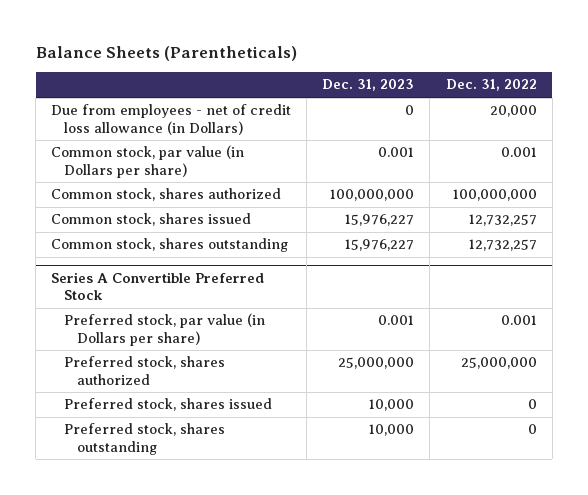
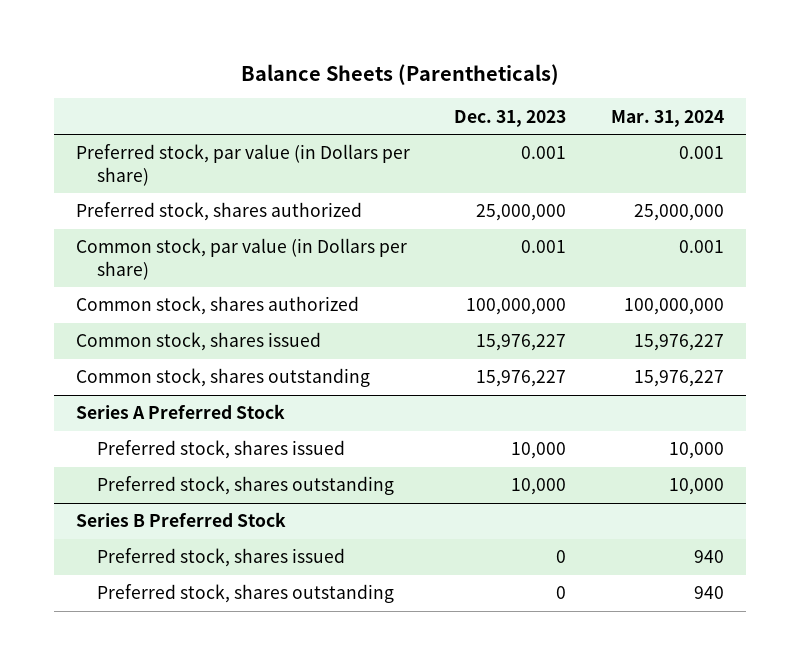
- | Dec. 31, 2023 | Dec. 31, 2022
+ | Dec. 31, 2023 | Mar. 31, 2024
- Due from employees - net of credit loss allowance (in Dollars) | 0 | 20,000
+ Preferred stock, par value (in Dollars per share) | 0.001 | 0.001
+ Preferred stock, shares authorized | 25,000,000 | 25,000,000
- Series A Convertible Preferred Stock
- Preferred stock, par value (in Dollars per share) | 0.001 | 0.001
- Preferred stock, shares authorized | 25,000,000 | 25,000,000
+ Series A Preferred Stock
+ Series B Preferred Stock
+ Preferred stock, shares issued | 0 | 940
+ Preferred stock, shares outstanding | 0 | 940

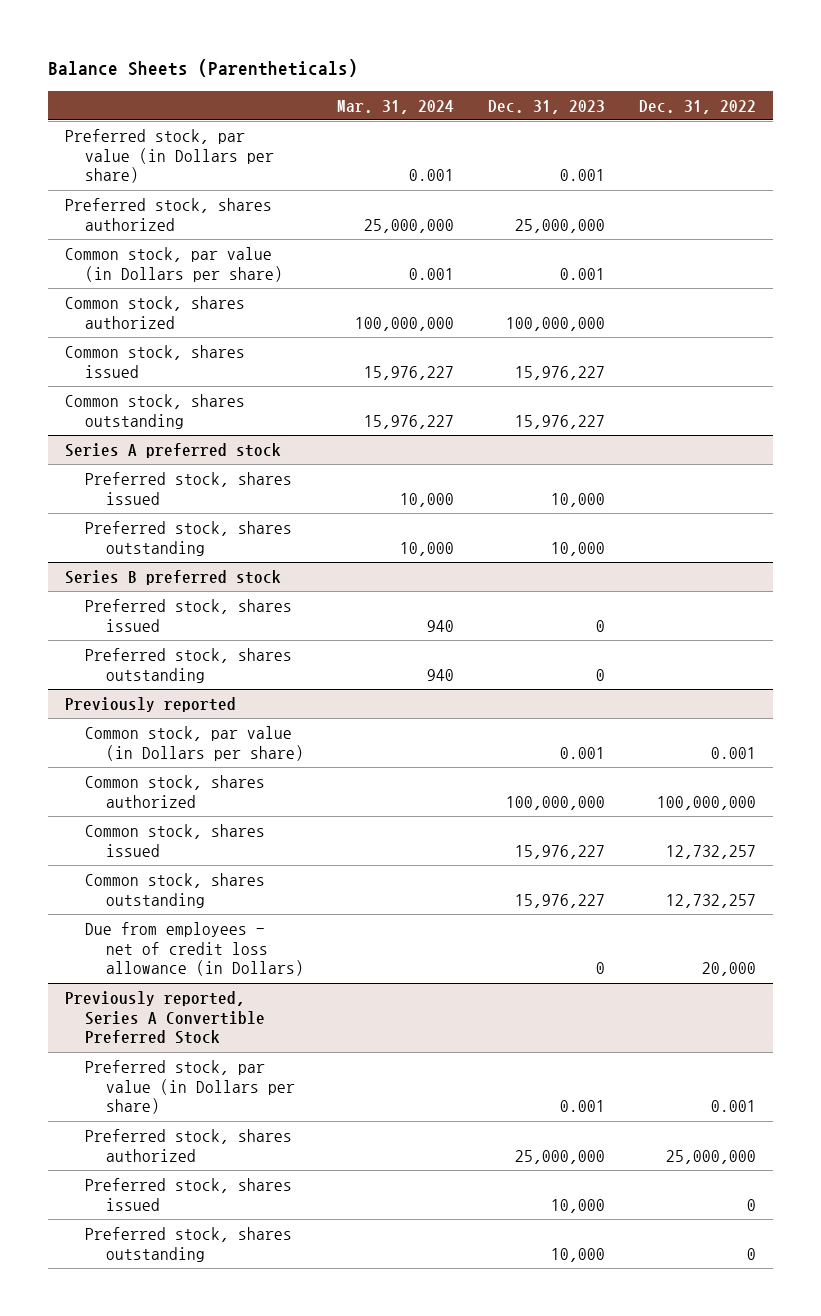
- | Dec. 31, 2023 | Mar. 31, 2024
+ | Mar. 31, 2024 | Dec. 31, 2023 | Dec. 31, 2022
- Series A Preferred Stock
+ Series A preferred stock
- Series B Preferred Stock
+ Series B preferred stock
+ Previously reported
+ Common stock, par value (in Dollars per share) | | 0.001 | 0.001
+ Common stock, shares authorized | | 100,000,000 | 100,000,000
+ Common stock, shares issued | | 15,976,227 | 12,732,257
+ Common stock, shares outstanding | | 15,976,227 | 12,732,257
+ Due from employees - net of credit loss allowance (in Dollars) | | 0 | 20,000
+ Previously reported, Series A Convertible Preferred Stock
+ Preferred stock, par value (in Dollars per share) | | 0.001 | 0.001
+ Preferred stock, shares authorized | | 25,000,000 | 25,000,000
+ Preferred stock, shares issued | | 10,000 | 0
+ Preferred stock, shares outstanding | | 10,000 | 0

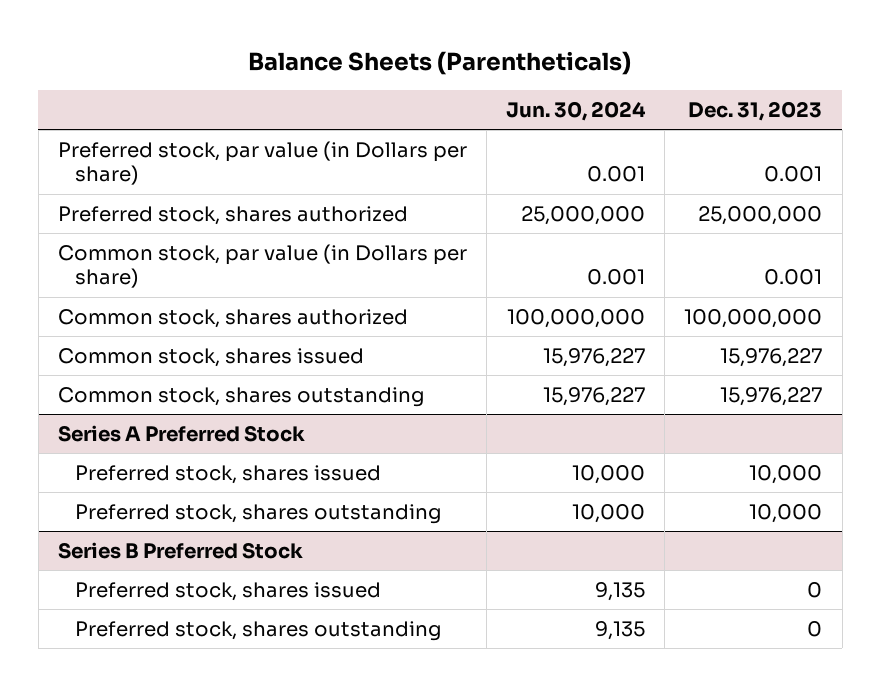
- | Mar. 31, 2024 | Dec. 31, 2023 | Dec. 31, 2022
+ | Jun. 30, 2024 | Dec. 31, 2023
- Series A preferred stock
+ Series A Preferred Stock
- Series B preferred stock
+ Series B Preferred Stock
- Previously reported
- Common stock, par value (in Dollars per share) | | 0.001 | 0.001
- Common stock, shares authorized | | 100,000,000 | 100,000,000
- Common stock, shares issued | | 15,976,227 | 12,732,257
- Common stock, shares outstanding | | 15,976,227 | 12,732,257
- Due from employees - net of credit loss allowance (in Dollars) | | 0 | 20,000
- Previously reported, Series A Convertible Preferred Stock
- Preferred stock, par value (in Dollars per share) | | 0.001 | 0.001
- Preferred stock, shares authorized | | 25,000,000 | 25,000,000
- Preferred stock, shares issued | | 10,000 | 0
- Preferred stock, shares outstanding | | 10,000 | 0

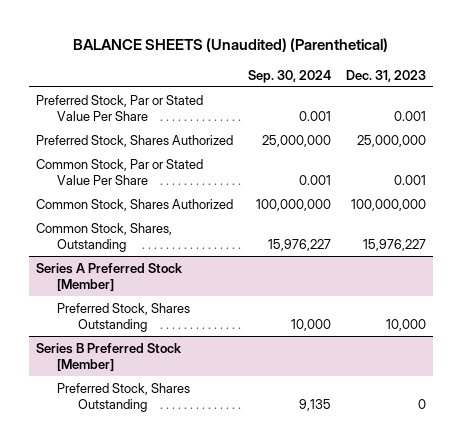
- Balance Sheets (Parentheticals)
+ BALANCE SHEETS (Unaudited) (Parenthetical)
- | Jun. 30, 2024 | Dec. 31, 2023
+ | Sep. 30, 2024 | Dec. 31, 2023
- Preferred stock, par value (in Dollars per share) | 0.001 | 0.001
- Preferred stock, shares authorized | 25,000,000 | 25,000,000
- Common stock, par value (in Dollars per share) | 0.001 | 0.001
- Common stock, shares authorized | 100,000,000 | 100,000,000
- Common stock, shares issued | 15,976,227 | 15,976,227
- Common stock, shares outstanding | 15,976,227 | 15,976,227
- Series A Preferred Stock
- Preferred stock, shares issued | 10,000 | 10,000
- Preferred stock, shares outstanding | 10,000 | 10,000
- Series B Preferred Stock
- Preferred stock, shares issued | 9,135 | 0
- Preferred stock, shares outstanding | 9,135 | 0
+ Preferred Stock, Par or Stated Value Per Share | 0.001 | 0.001
+ Preferred Stock, Shares Authorized | 25,000,000 | 25,000,000
+ Common Stock, Par or Stated Value Per Share | 0.001 | 0.001
+ Common Stock, Shares Authorized | 100,000,000 | 100,000,000
+ Common Stock, Shares, Outstanding | 15,976,227 | 15,976,227
+ Series A Preferred Stock [Member]
+ Preferred Stock, Shares Outstanding | 10,000 | 10,000
+ Series B Preferred Stock [Member]
+ Preferred Stock, Shares Outstanding | 9,135 | 0

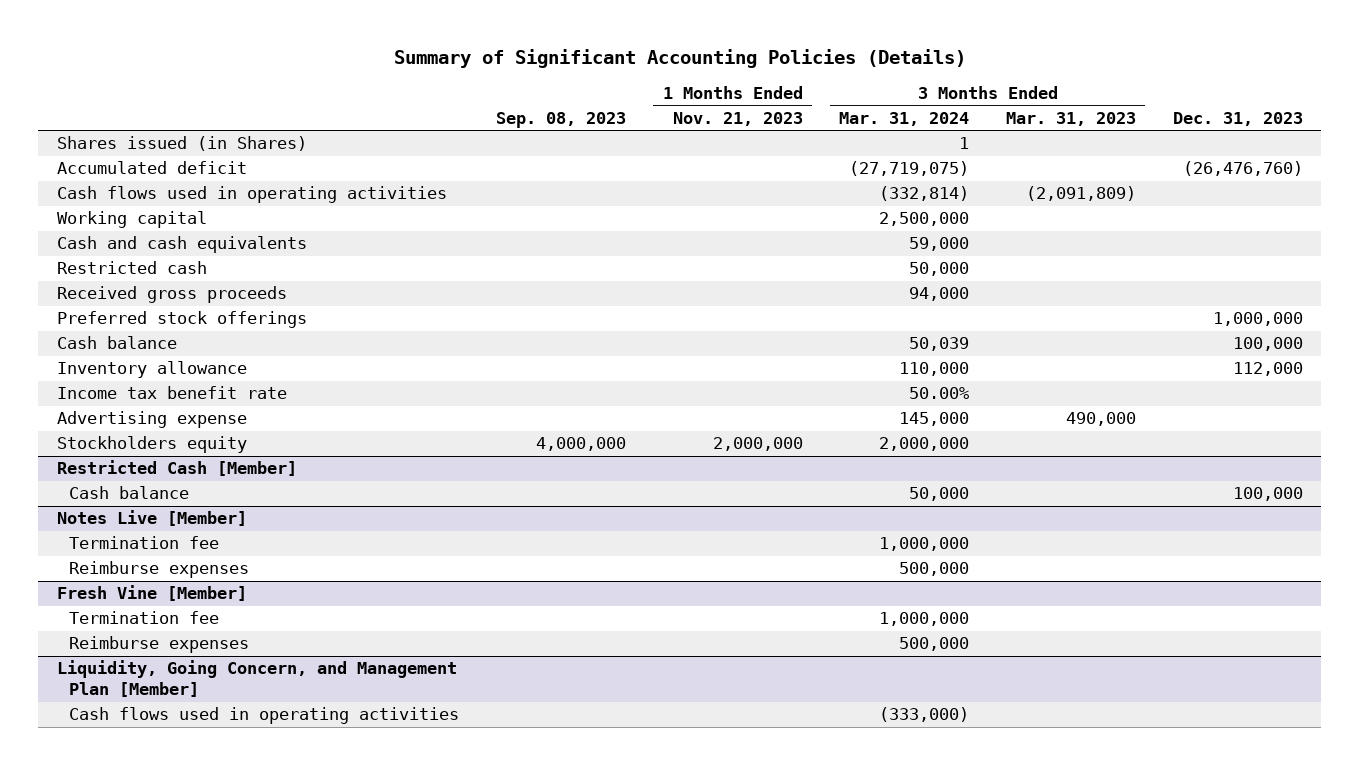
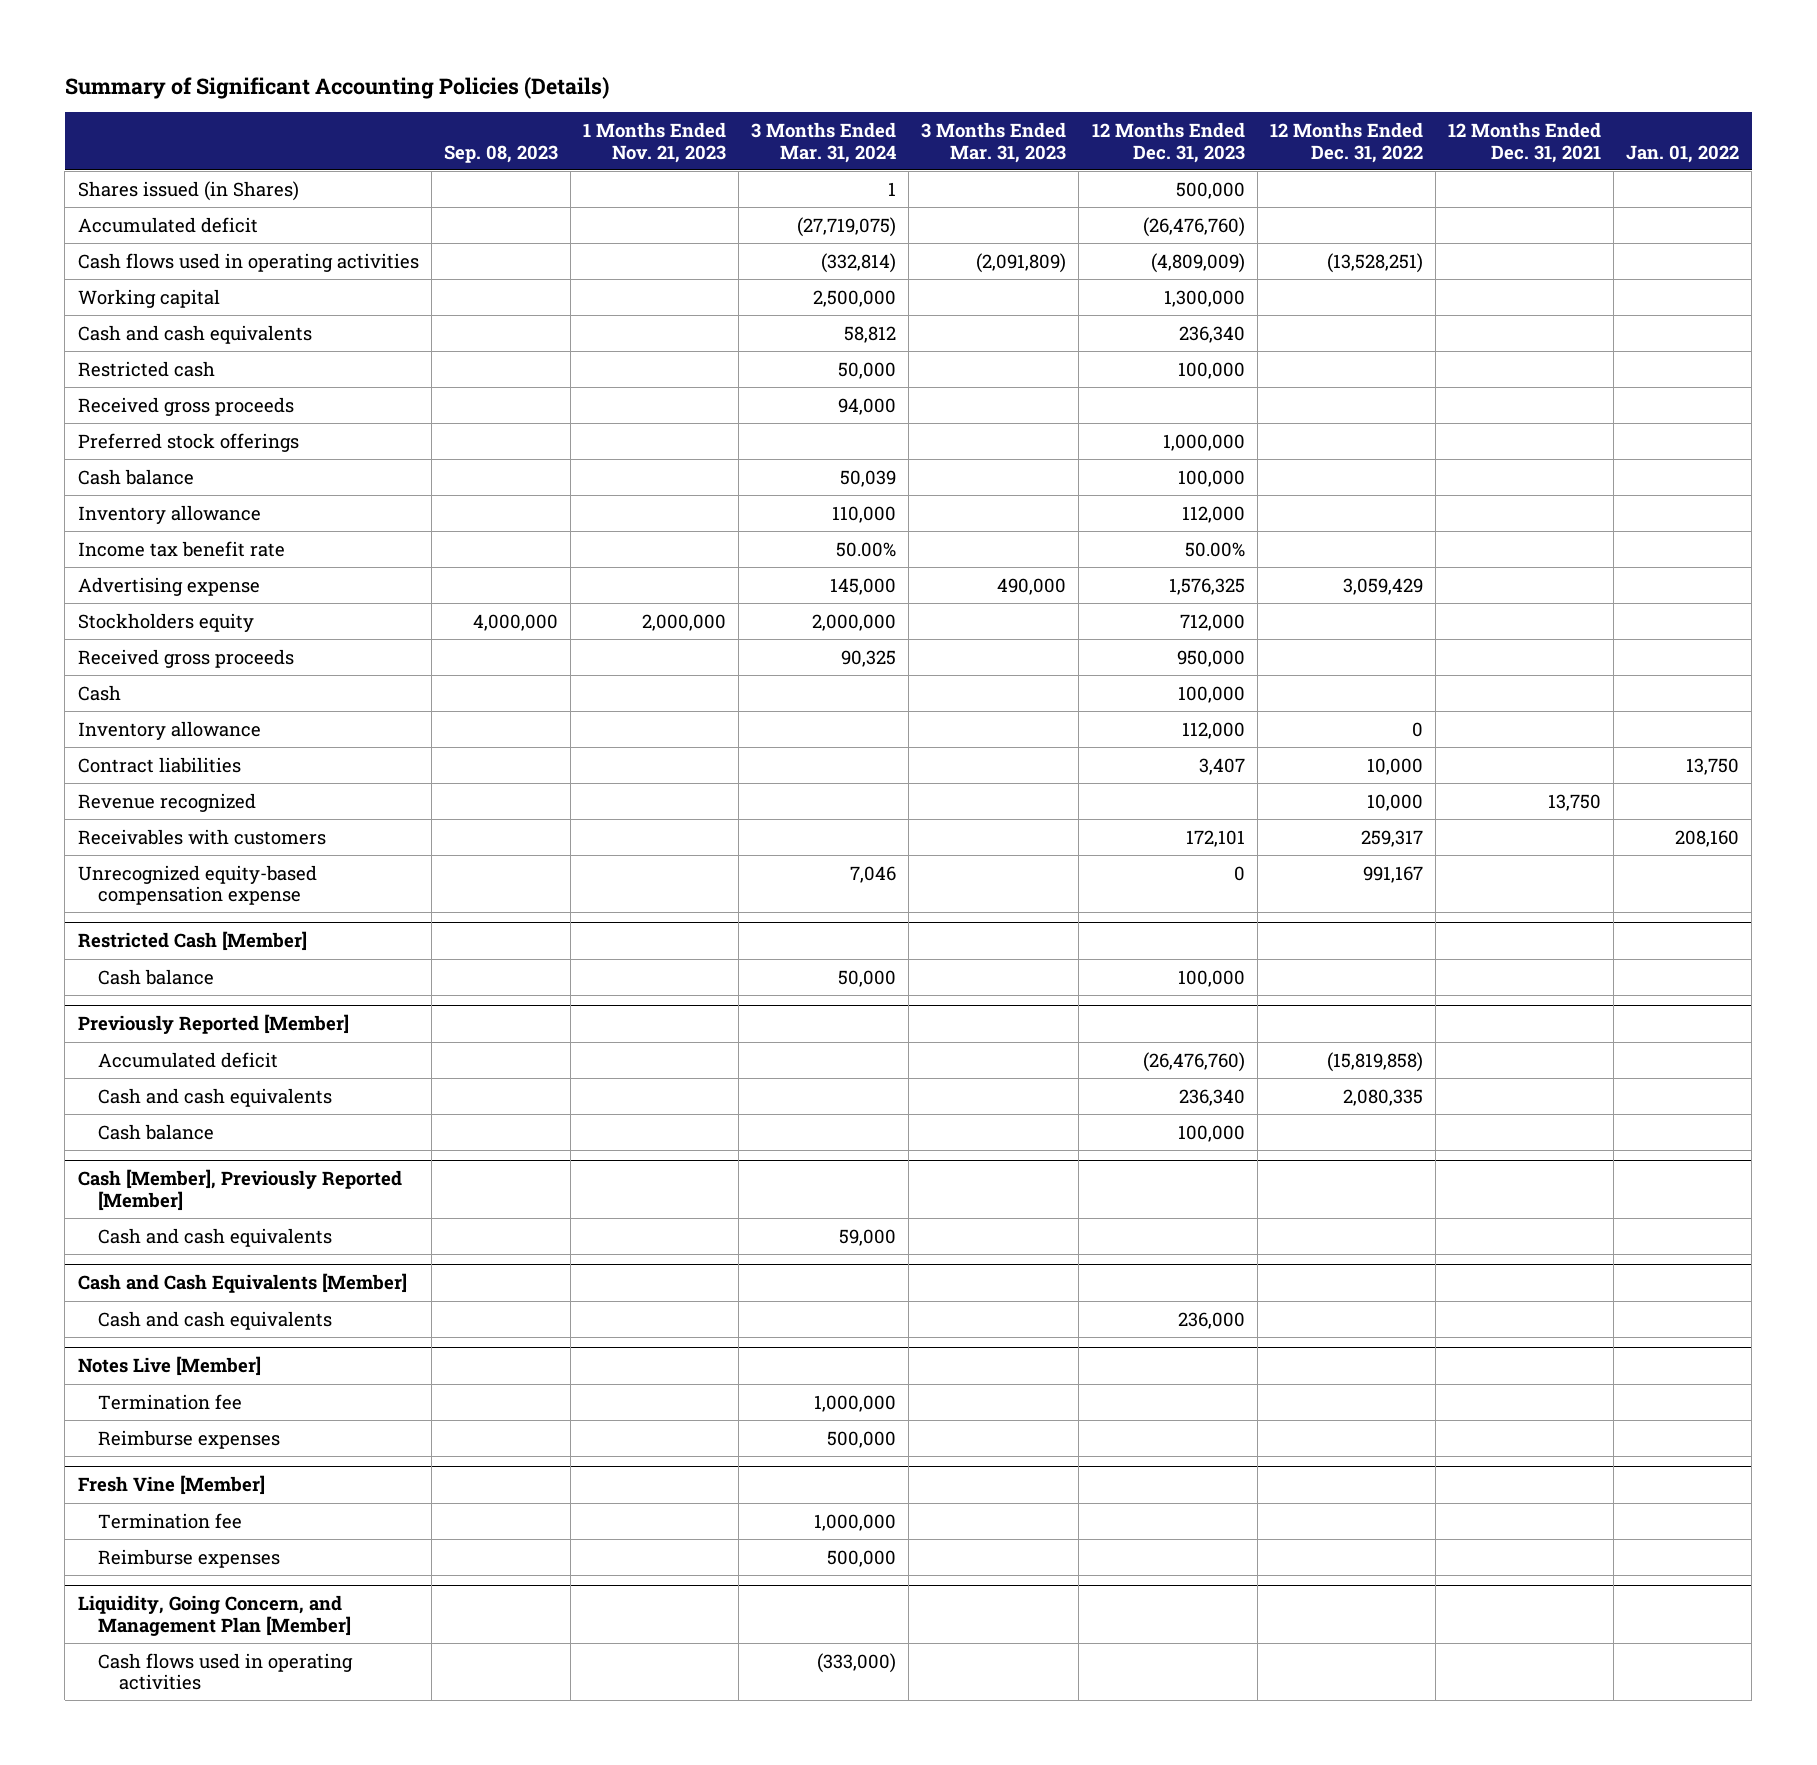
- | Sep. 08, 2023 | 1 Months Ended Nov. 21, 2023 | 3 Months Ended Mar. 31, 2024 | 3 Months Ended Mar. 31, 2023 | Dec. 31, 2023
+ | Sep. 08, 2023 | 1 Months Ended Nov. 21, 2023 | 3 Months Ended Mar. 31, 2024 | 3 Months Ended Mar. 31, 2023 | 12 Months Ended Dec. 31, 2023 | 12 Months Ended Dec. 31, 2022 | 12 Months Ended Dec. 31, 2021 | Jan. 01, 2022
- Cash and cash equivalents | | | 59,000 | |
+ Cash and cash equivalents | | | 58,812 | | 236,340 | | |
+ Received gross proceeds | | | 90,325 | | 950,000 | | |
+ Cash | | | | | 100,000 | | |
+ Inventory allowance | | | | | 112,000 | 0 | |
+ Contract liabilities | | | | | 3,407 | 10,000 | | 13,750
+ Revenue recognized | | | | | | 10,000 | 13,750 |
+ Receivables with customers | | | | | 172,101 | 259,317 | | 208,160
+ Unrecognized equity-based compensation expense | | | 7,046 | | 0 | 991,167 | |
+ Previously Reported [Member]
+ Accumulated deficit | | | | | (26,476,760) | (15,819,858) | |
+ Cash and cash equivalents | | | | | 236,340 | 2,080,335 | |
+ Cash balance | | | | | 100,000 | | |
+ Cash [Member], Previously Reported [Member]
+ Cash and cash equivalents | | | 59,000 | | | | |
+ Cash and Cash Equivalents [Member]
+ Cash and cash equivalents | | | | | 236,000 | | |

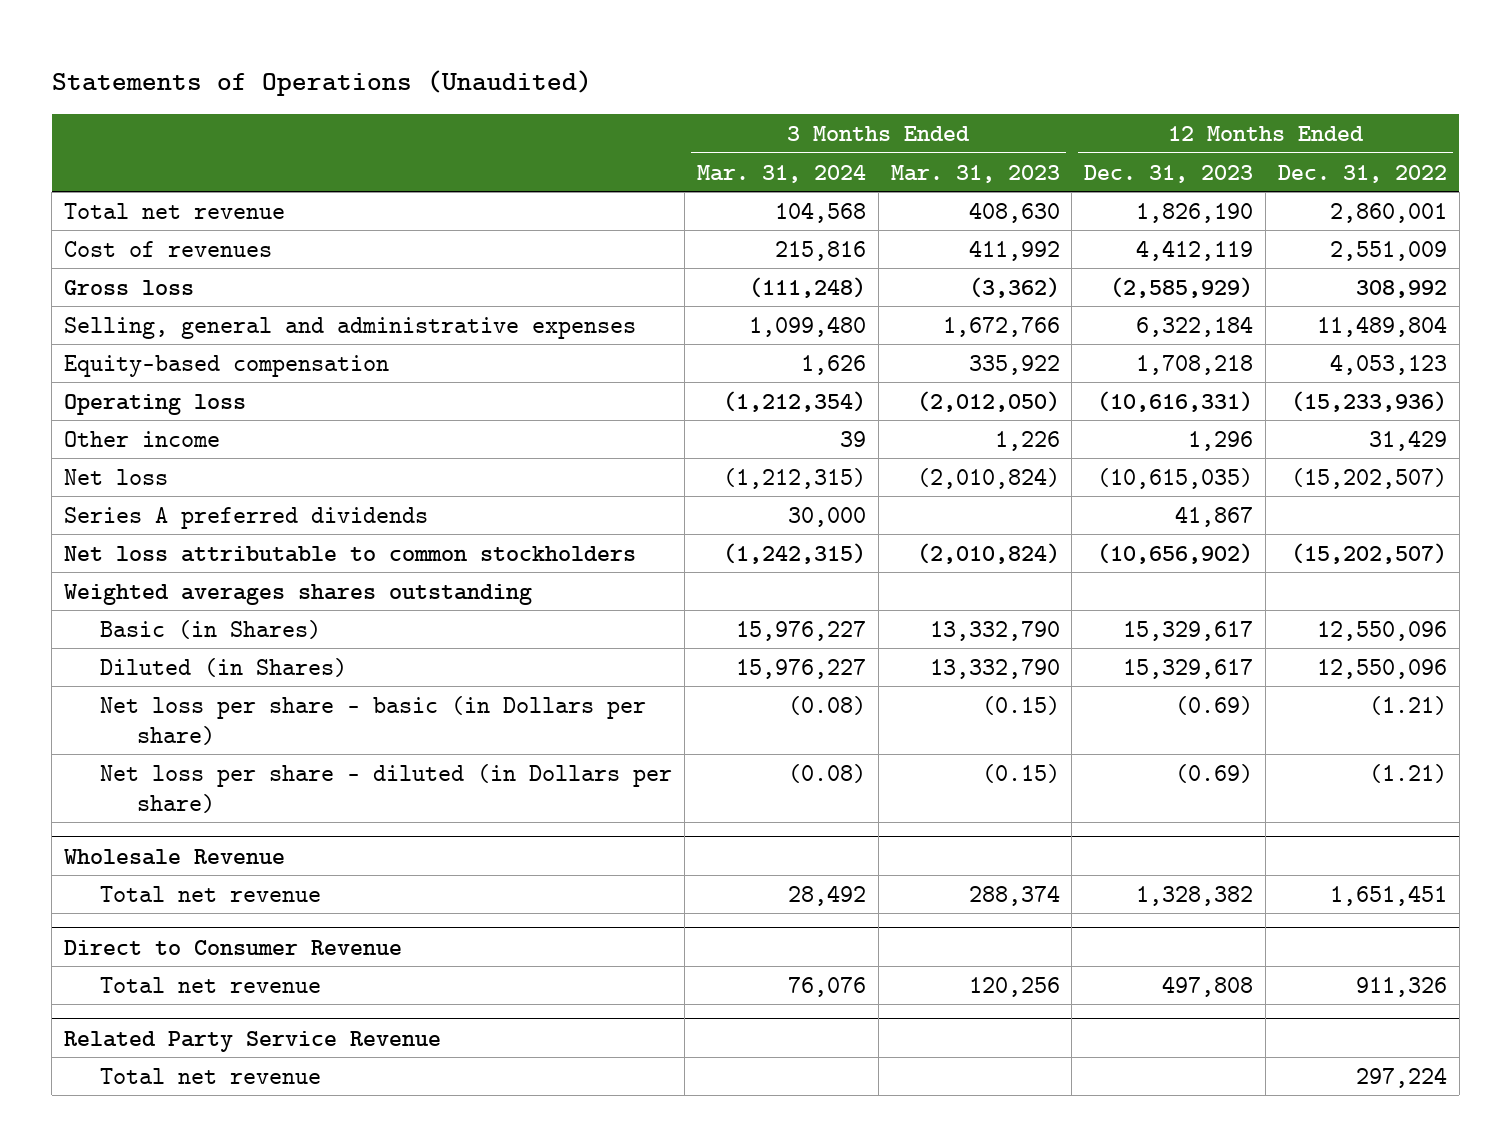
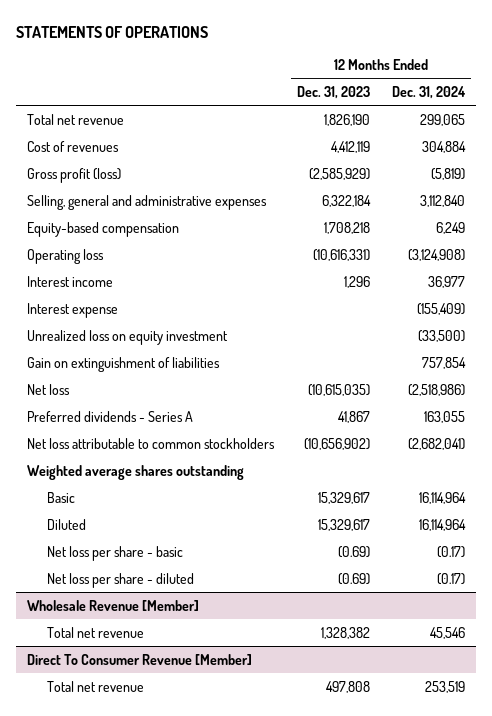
- Statements of Operations (Unaudited)
+ STATEMENTS OF OPERATIONS
- | 3 Months Ended Mar. 31, 2024 | 3 Months Ended Mar. 31, 2023 | 12 Months Ended Dec. 31, 2023 | 12 Months Ended Dec. 31, 2022
+ | 12 Months Ended Dec. 31, 2023 | 12 Months Ended Dec. 31, 2024
- Gross loss | (111,248) | (3,362) | (2,585,929) | 308,992
+ Gross profit (loss) | (2,585,929) | (5,819)
- Other income | 39 | 1,226 | 1,296 | 31,429
+ Interest income | 1,296 | 36,977
+ Interest expense | | (155,409)
+ Unrealized loss on equity investment | | (33,500)
+ Gain on extinguishment of liabilities | | 757,854
- Series A preferred dividends | 30,000 | | 41,867 |
+ Preferred dividends - Series A | 41,867 | 163,055
- Weighted averages shares outstanding
- Basic (in Shares) | 15,976,227 | 13,332,790 | 15,329,617 | 12,550,096
- Diluted (in Shares) | 15,976,227 | 13,332,790 | 15,329,617 | 12,550,096
- Net loss per share - basic (in Dollars per share) | (0.08) | (0.15) | (0.69) | (1.21)
- Net loss per share - diluted (in Dollars per share) | (0.08) | (0.15) | (0.69) | (1.21)
- Wholesale Revenue
+ Weighted average shares outstanding
+ Basic | 15,329,617 | 16,114,964
+ Diluted | 15,329,617 | 16,114,964
+ Net loss per share - basic | (0.69) | (0.17)
+ Net loss per share - diluted | (0.69) | (0.17)
+ Wholesale Revenue [Member]
- Direct to Consumer Revenue
+ Direct To Consumer Revenue [Member]
- Related Party Service Revenue
- Total net revenue | | | | 297,224

